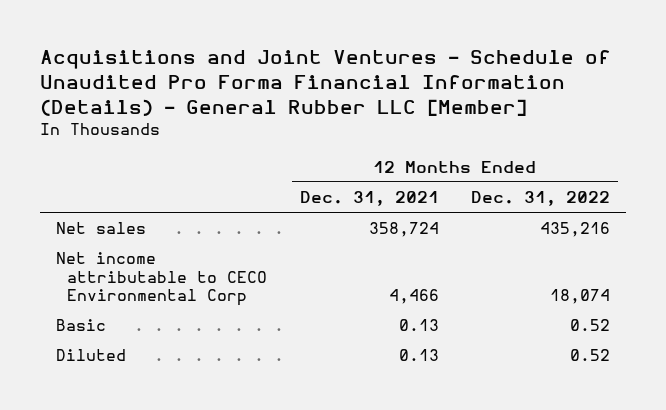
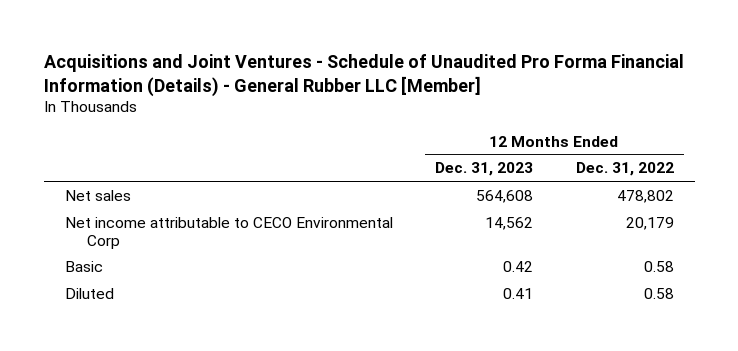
- | 12 Months Ended Dec. 31, 2021 | 12 Months Ended Dec. 31, 2022
+ | 12 Months Ended Dec. 31, 2023 | 12 Months Ended Dec. 31, 2022
- Net sales | 358,724 | 435,216
- Net income attributable to CECO Environmental Corp | 4,466 | 18,074
- Basic | 0.13 | 0.52
- Diluted | 0.13 | 0.52
+ Net sales | 564,608 | 478,802
+ Net income attributable to CECO Environmental Corp | 14,562 | 20,179
+ Basic | 0.42 | 0.58
+ Diluted | 0.41 | 0.58

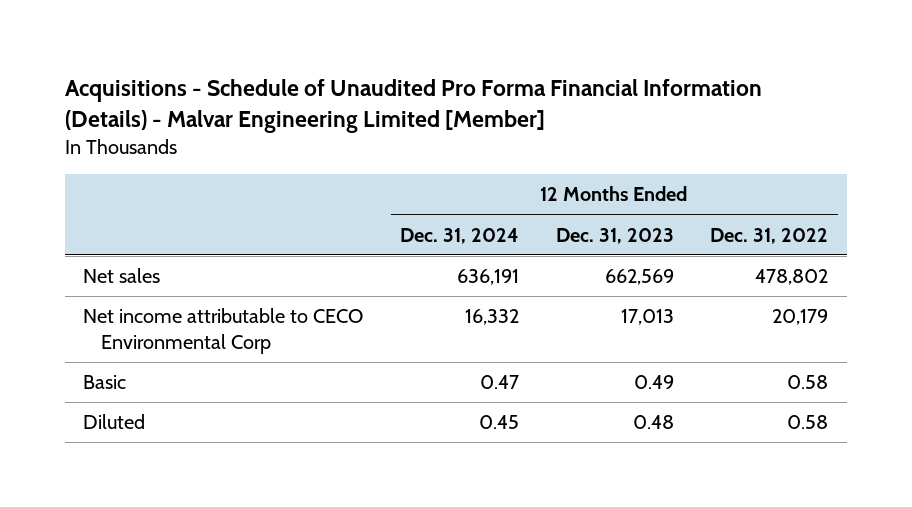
- Acquisitions and Joint Ventures - Schedule of Unaudited Pro Forma Financial Information (Details) - General Rubber LLC [Member]
+ Acquisitions - Schedule of Unaudited Pro Forma Financial Information (Details) - Malvar Engineering Limited [Member]
- | 12 Months Ended Dec. 31, 2023 | 12 Months Ended Dec. 31, 2022
+ | 12 Months Ended Dec. 31, 2024 | 12 Months Ended Dec. 31, 2023 | 12 Months Ended Dec. 31, 2022
- Net sales | 564,608 | 478,802
- Net income attributable to CECO Environmental Corp | 14,562 | 20,179
- Basic | 0.42 | 0.58
- Diluted | 0.41 | 0.58
+ Net sales | 636,191 | 662,569 | 478,802
+ Net income attributable to CECO Environmental Corp | 16,332 | 17,013 | 20,179
+ Basic | 0.47 | 0.49 | 0.58
+ Diluted | 0.45 | 0.48 | 0.58

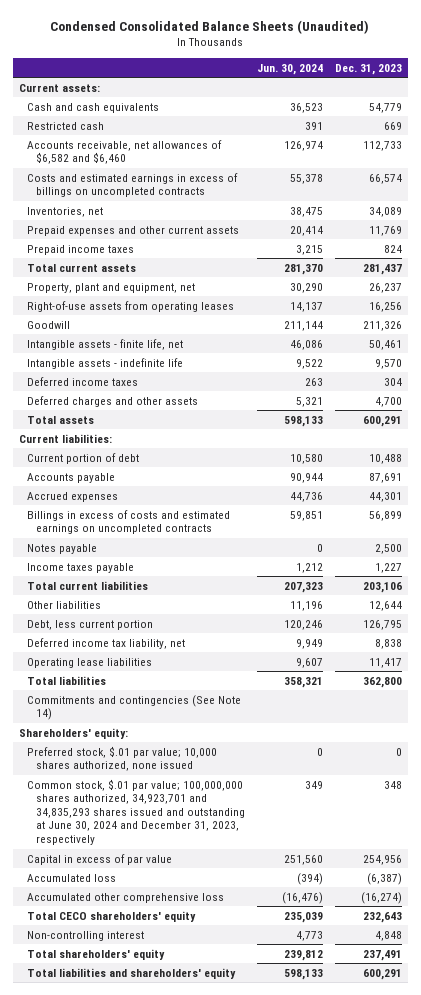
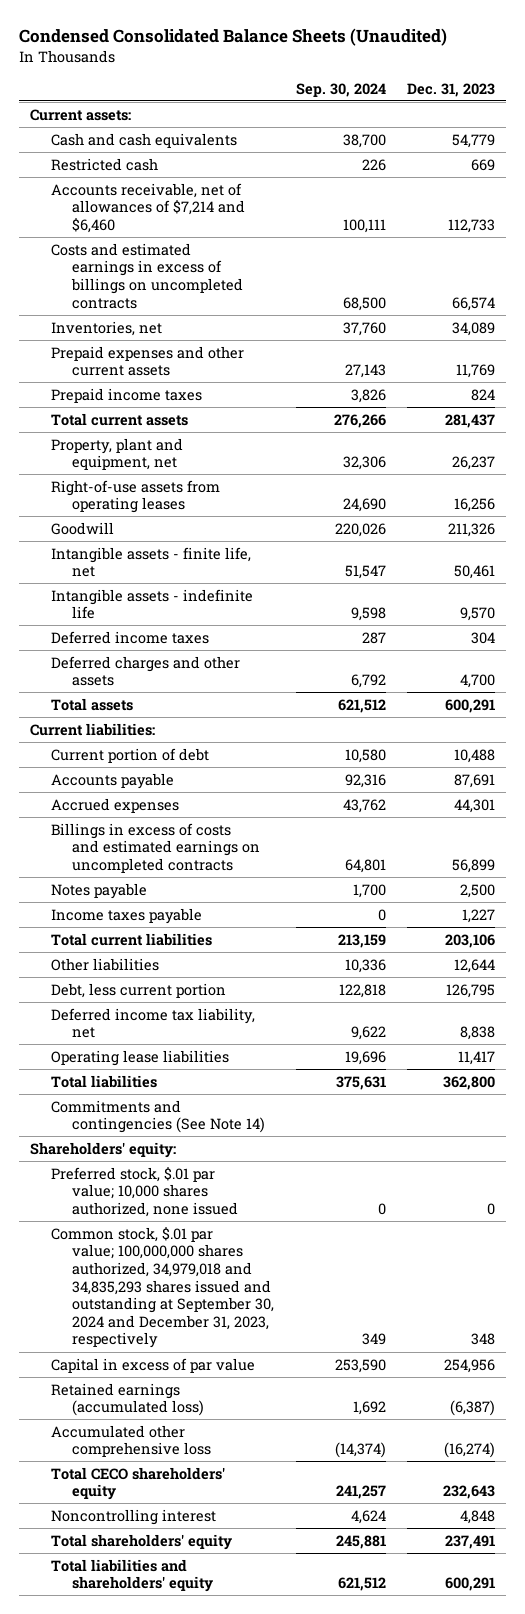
- | Jun. 30, 2024 | Dec. 31, 2023
+ | Sep. 30, 2024 | Dec. 31, 2023
- Accounts receivable, net allowances of $6,582 and $6,460 | 126,974 | 112,733
+ Accounts receivable, net of allowances of $7,214 and $6,460 | 100,111 | 112,733
- Common stock, $.01 par value; 100,000,000 shares authorized, 34,923,701 and 34,835,293 shares issued and outstanding at June 30, 2024 and December 31, 2023, respectively | 349 | 348
+ Common stock, $.01 par value; 100,000,000 shares authorized, 34,979,018 and 34,835,293 shares issued and outstanding at September 30, 2024 and December 31, 2023, respectively | 349 | 348
- Accumulated loss | (394) | (6,387)
+ Retained earnings (accumulated loss) | 1,692 | (6,387)
- Non-controlling interest | 4,773 | 4,848
+ Noncontrolling interest | 4,624 | 4,848

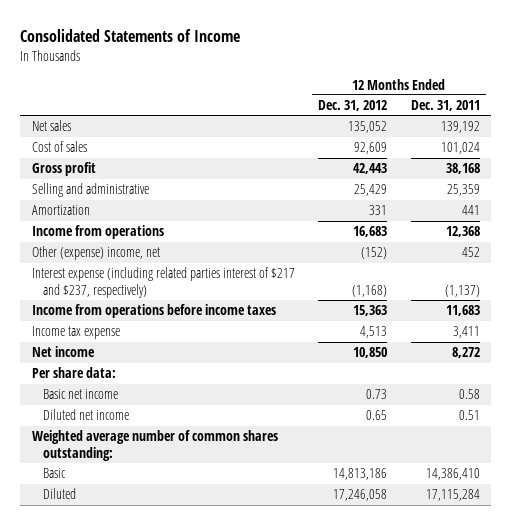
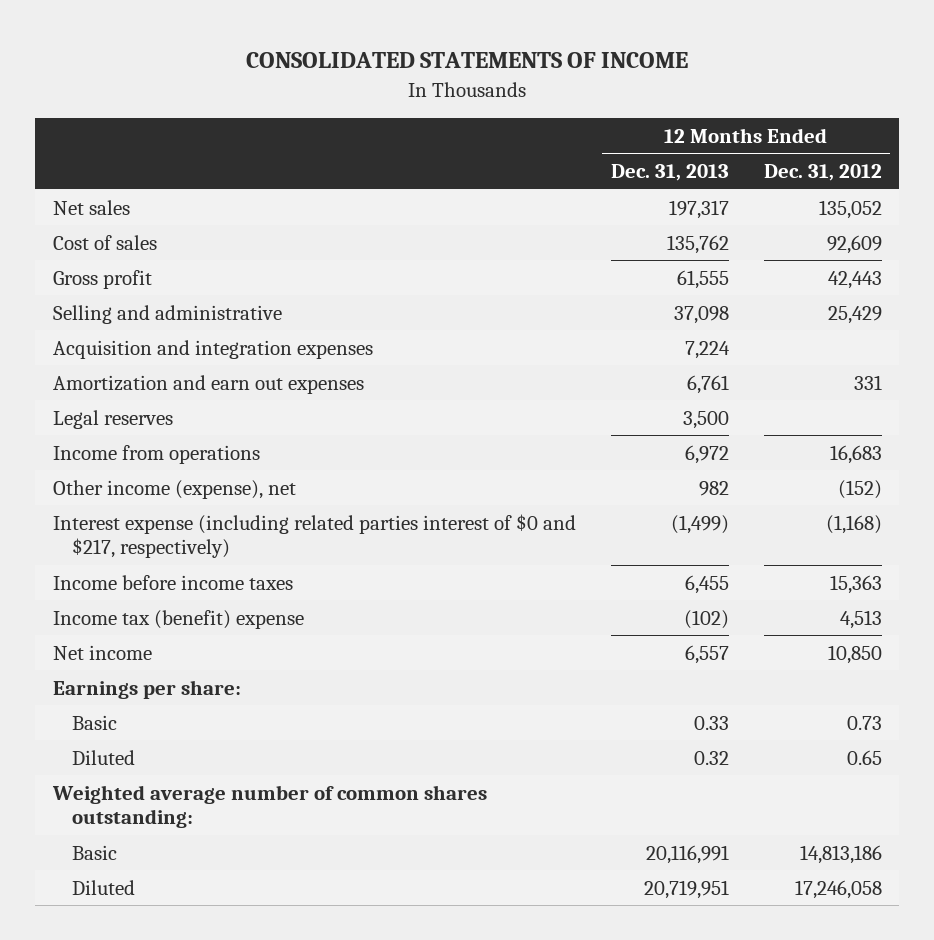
- Consolidated Statements of Income
+ CONSOLIDATED STATEMENTS OF INCOME
- | 12 Months Ended Dec. 31, 2012 | 12 Months Ended Dec. 31, 2011
+ | 12 Months Ended Dec. 31, 2013 | 12 Months Ended Dec. 31, 2012
- Amortization | 331 | 441
+ Acquisition and integration expenses | 7,224 |
+ Amortization and earn out expenses | 6,761 | 331
+ Legal reserves | 3,500 |
- Other (expense) income, net | (152) | 452
- Interest expense (including related parties interest of $217 and $237, respectively) | (1,168) | (1,137)
- Income from operations before income taxes | 15,363 | 11,683
- Income tax expense | 4,513 | 3,411
+ Other income (expense), net | 982 | (152)
+ Interest expense (including related parties interest of $0 and $217, respectively) | (1,499) | (1,168)
+ Income before income taxes | 6,455 | 15,363
+ Income tax (benefit) expense | (102) | 4,513
- Per share data:
- Basic net income | 0.73 | 0.58
- Diluted net income | 0.65 | 0.51
+ Earnings per share:
+ Basic | 0.33 | 0.73
+ Diluted | 0.32 | 0.65

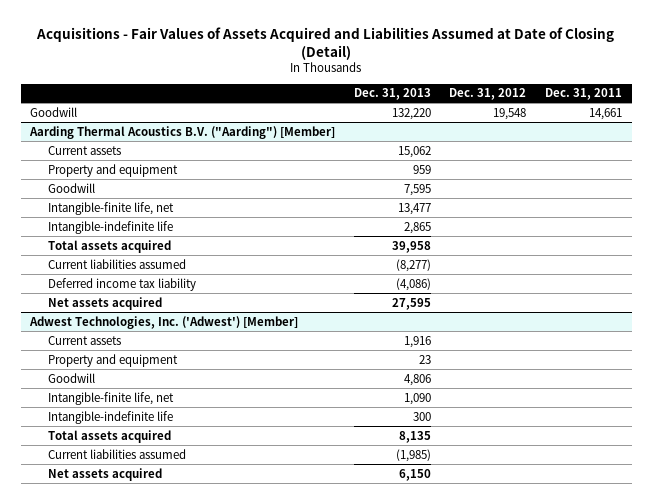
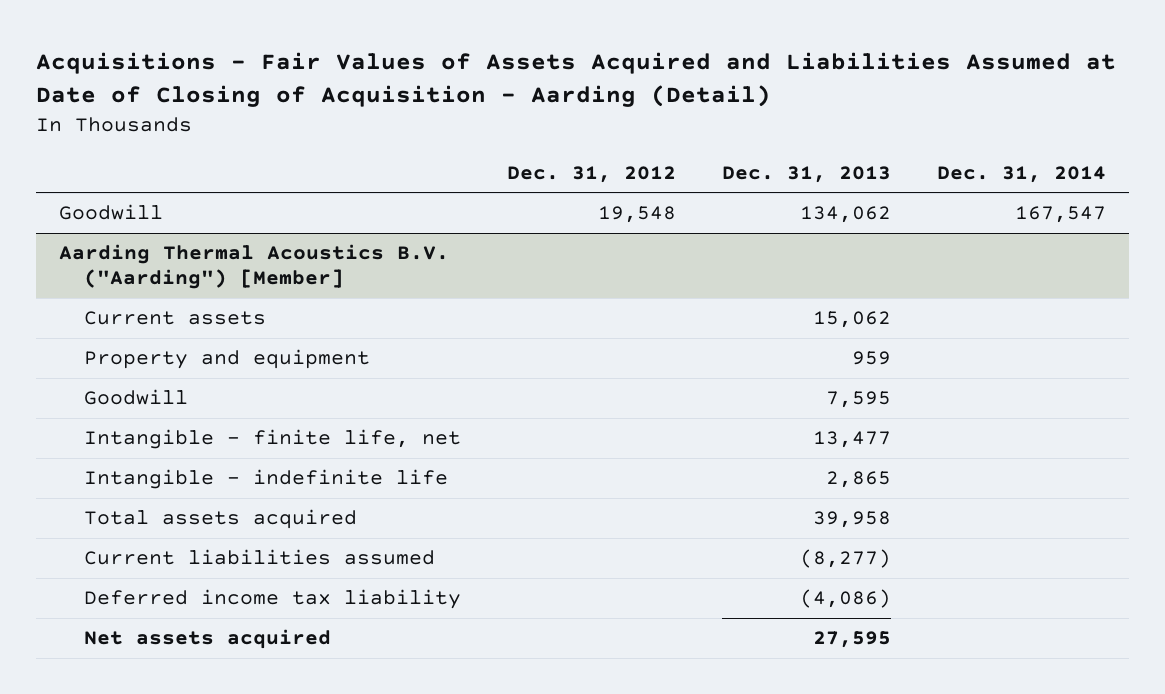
- Acquisitions - Fair Values of Assets Acquired and Liabilities Assumed at Date of Closing (Detail)
+ Acquisitions - Fair Values of Assets Acquired and Liabilities Assumed at Date of Closing of Acquisition - Aarding (Detail)
- | Dec. 31, 2013 | Dec. 31, 2012 | Dec. 31, 2011
+ | Dec. 31, 2012 | Dec. 31, 2013 | Dec. 31, 2014
- Goodwill | 132,220 | 19,548 | 14,661
+ Goodwill | 19,548 | 134,062 | 167,547
@ Aarding Thermal Acoustics B.V. ("Aarding") [Member]
- Intangible-finite life, net | 13,477 | |
- Intangible-indefinite life | 2,865 | |
+ Intangible - finite life, net | | 13,477 |
+ Intangible - indefinite life | | 2,865 |
- Adwest Technologies, Inc. ('Adwest') [Member]
- Current assets | 1,916 | |
- Property and equipment | 23 | |
- Goodwill | 4,806 | |
- Intangible-finite life, net | 1,090 | |
- Intangible-indefinite life | 300 | |
- Total assets acquired | 8,135 | |
- Current liabilities assumed | (1,985) | |
- Net assets acquired | 6,150 | |

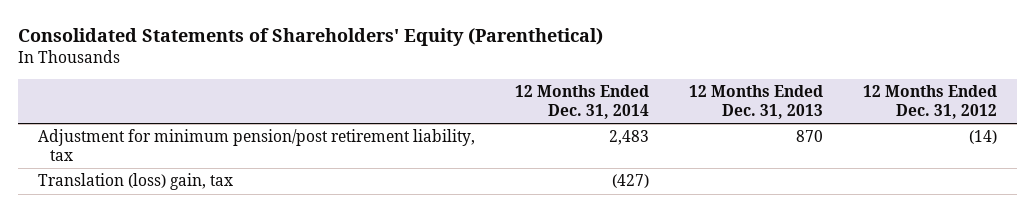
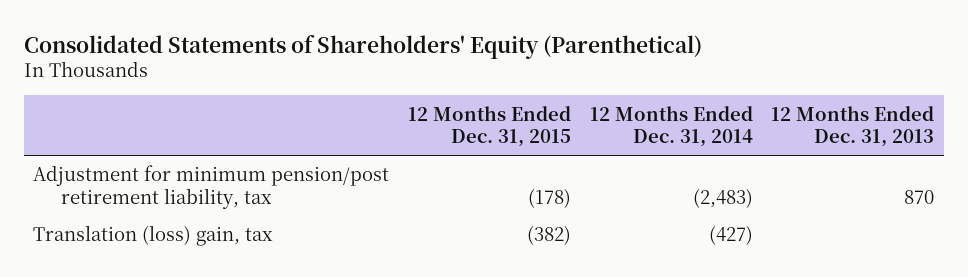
- | 12 Months Ended Dec. 31, 2014 | 12 Months Ended Dec. 31, 2013 | 12 Months Ended Dec. 31, 2012
+ | 12 Months Ended Dec. 31, 2015 | 12 Months Ended Dec. 31, 2014 | 12 Months Ended Dec. 31, 2013
- Adjustment for minimum pension/post retirement liability, tax | 2,483 | 870 | (14)
+ Adjustment for minimum pension/post retirement liability, tax | (178) | (2,483) | 870

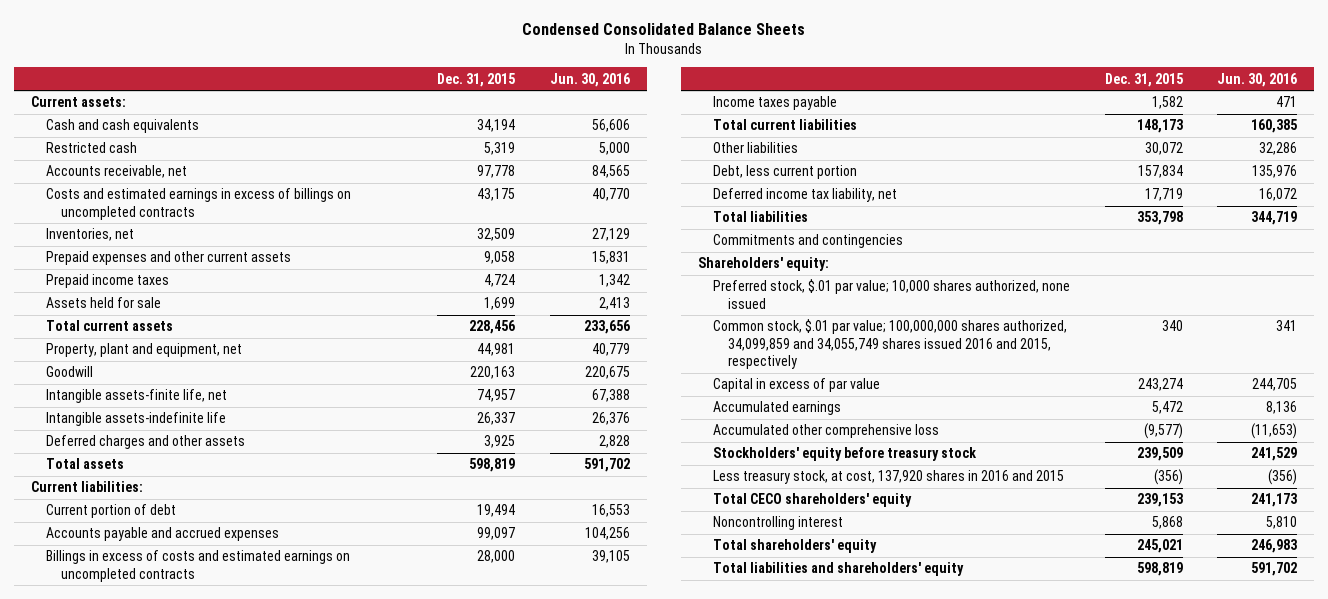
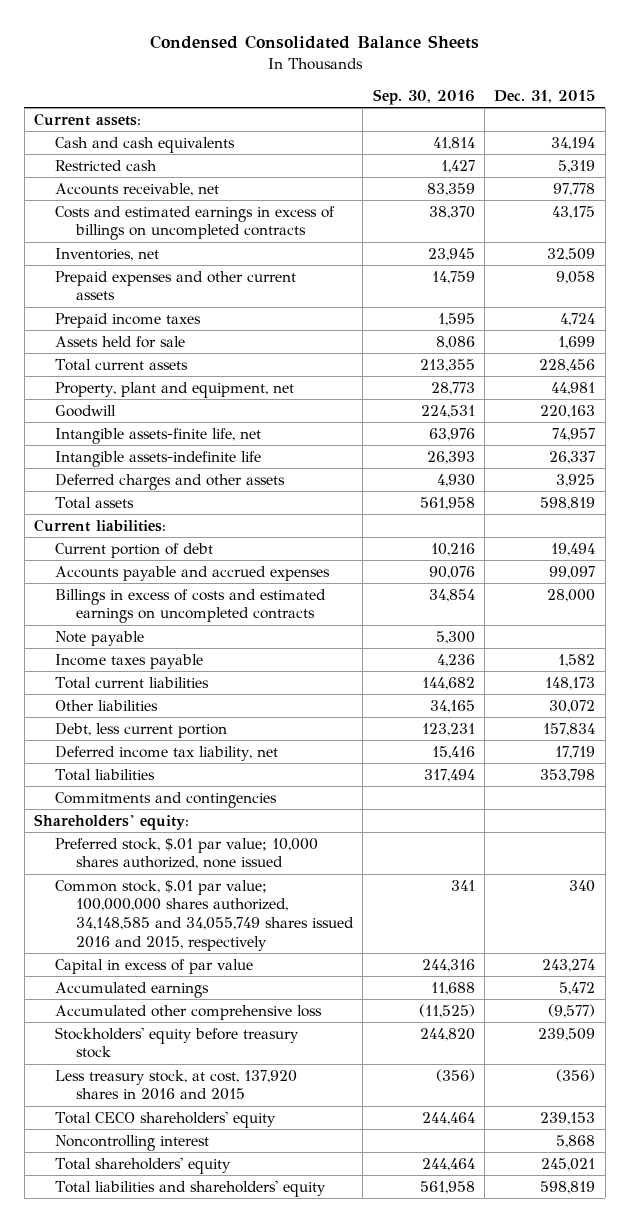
- | Dec. 31, 2015 | Jun. 30, 2016
+ | Sep. 30, 2016 | Dec. 31, 2015
+ Note payable | 5,300 |
- Common stock, $.01 par value; 100,000,000 shares authorized, 34,099,859 and 34,055,749 shares issued 2016 and 2015, respectively | 340 | 341
+ Common stock, $.01 par value; 100,000,000 shares authorized, 34,148,585 and 34,055,749 shares issued 2016 and 2015, respectively | 341 | 340

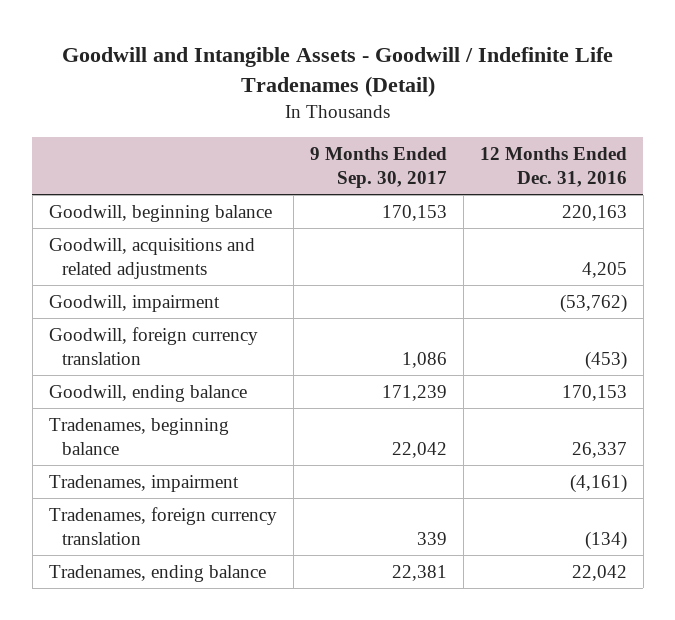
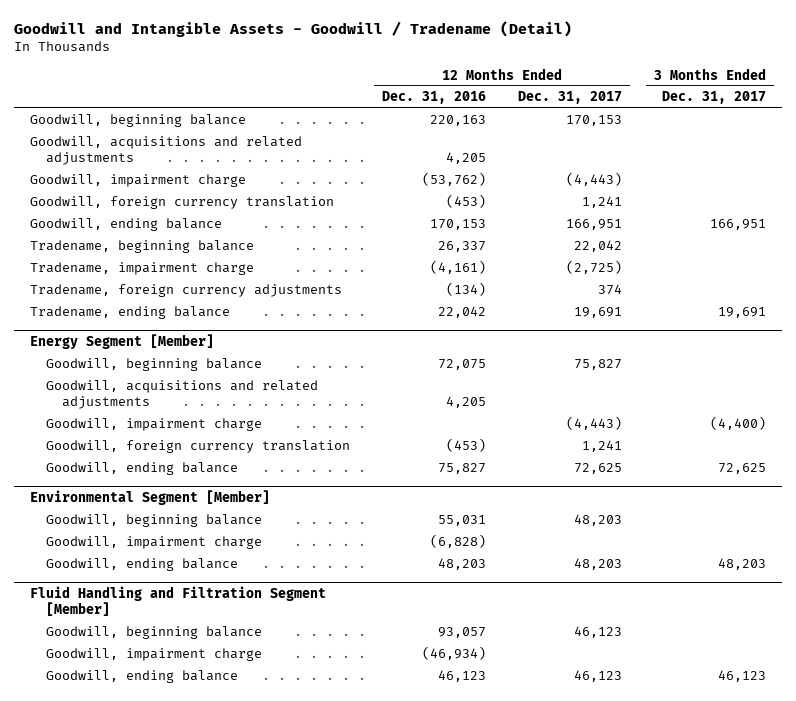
- Goodwill and Intangible Assets - Goodwill / Indefinite Life Tradenames (Detail)
+ Goodwill and Intangible Assets - Goodwill / Tradename (Detail)
- | 9 Months Ended Sep. 30, 2017 | 12 Months Ended Dec. 31, 2016
+ | 12 Months Ended Dec. 31, 2016 | 12 Months Ended Dec. 31, 2017 | 3 Months Ended Dec. 31, 2017
- Goodwill, impairment | | (53,762)
+ Goodwill, impairment charge | (53,762) | (4,443) |
- Tradenames, beginning balance | 22,042 | 26,337
- Tradenames, impairment | | (4,161)
- Tradenames, foreign currency translation | 339 | (134)
- Tradenames, ending balance | 22,381 | 22,042
+ Tradename, beginning balance | 26,337 | 22,042 |
+ Tradename, impairment charge | (4,161) | (2,725) |
+ Tradename, foreign currency adjustments | (134) | 374 |
+ Tradename, ending balance | 22,042 | 19,691 | 19,691
+ Energy Segment [Member]
+ Goodwill, beginning balance | 72,075 | 75,827 |
+ Goodwill, acquisitions and related adjustments | 4,205 | |
+ Goodwill, impairment charge | | (4,443) | (4,400)
+ Goodwill, foreign currency translation | (453) | 1,241 |
+ Goodwill, ending balance | 75,827 | 72,625 | 72,625
+ Environmental Segment [Member]
+ Goodwill, beginning balance | 55,031 | 48,203 |
+ Goodwill, impairment charge | (6,828) | |
+ Goodwill, ending balance | 48,203 | 48,203 | 48,203
+ Fluid Handling and Filtration Segment [Member]
+ Goodwill, beginning balance | 93,057 | 46,123 |
+ Goodwill, impairment charge | (46,934) | |
+ Goodwill, ending balance | 46,123 | 46,123 | 46,123

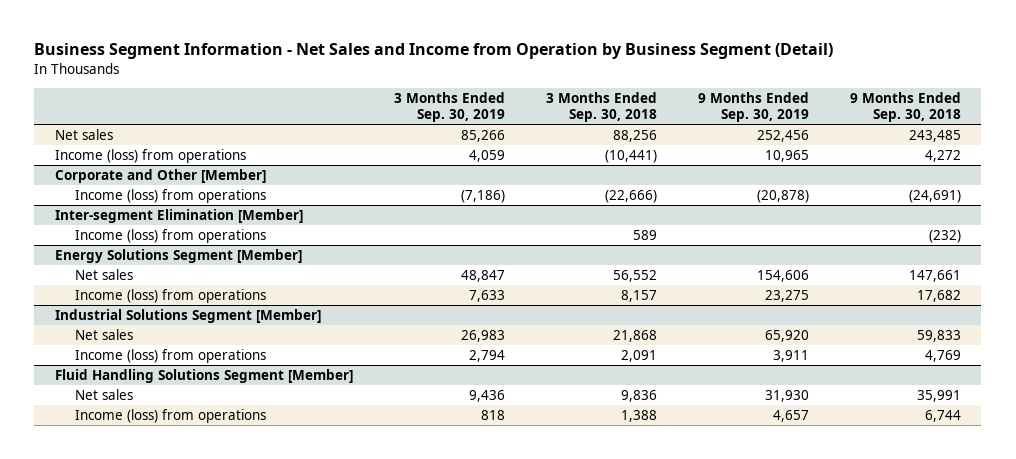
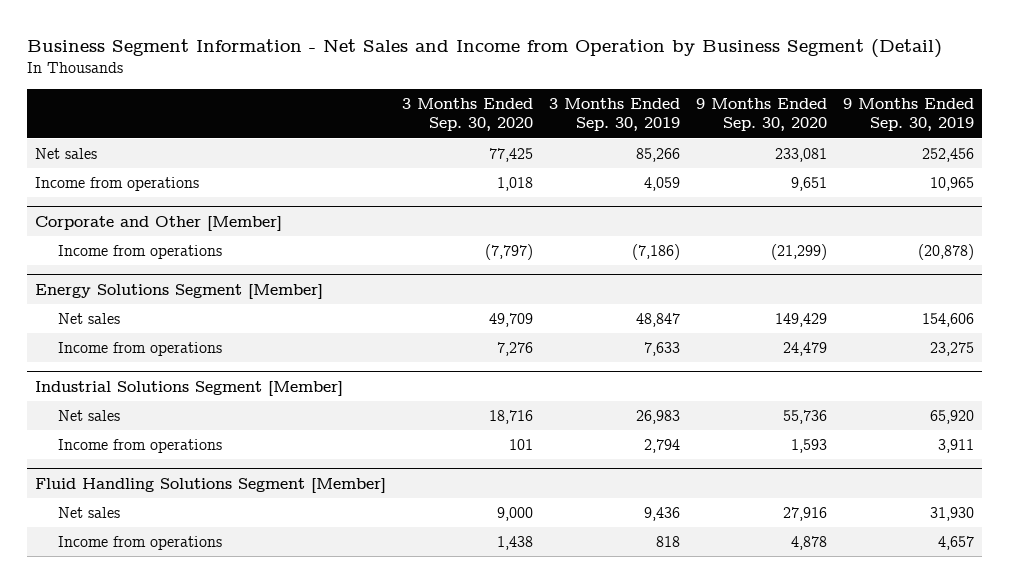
- | 3 Months Ended Sep. 30, 2019 | 3 Months Ended Sep. 30, 2018 | 9 Months Ended Sep. 30, 2019 | 9 Months Ended Sep. 30, 2018
+ | 3 Months Ended Sep. 30, 2020 | 3 Months Ended Sep. 30, 2019 | 9 Months Ended Sep. 30, 2020 | 9 Months Ended Sep. 30, 2019
- Income (loss) from operations | 4,059 | (10,441) | 10,965 | 4,272
+ Income from operations | 1,018 | 4,059 | 9,651 | 10,965
@ Corporate and Other [Member]
- Income (loss) from operations | (7,186) | (22,666) | (20,878) | (24,691)
- Inter-segment Elimination [Member]
- Income (loss) from operations | | 589 | | (232)
@ Corporate and Other [Member]
+ Income from operations | (7,797) | (7,186) | (21,299) | (20,878)
@ Energy Solutions Segment [Member]
- Income (loss) from operations | 7,633 | 8,157 | 23,275 | 17,682
+ Income from operations | 7,276 | 7,633 | 24,479 | 23,275
@ Industrial Solutions Segment [Member]
- Income (loss) from operations | 2,794 | 2,091 | 3,911 | 4,769
+ Income from operations | 101 | 2,794 | 1,593 | 3,911
@ Fluid Handling Solutions Segment [Member]
- Income (loss) from operations | 818 | 1,388 | 4,657 | 6,744
+ Income from operations | 1,438 | 818 | 4,878 | 4,657

